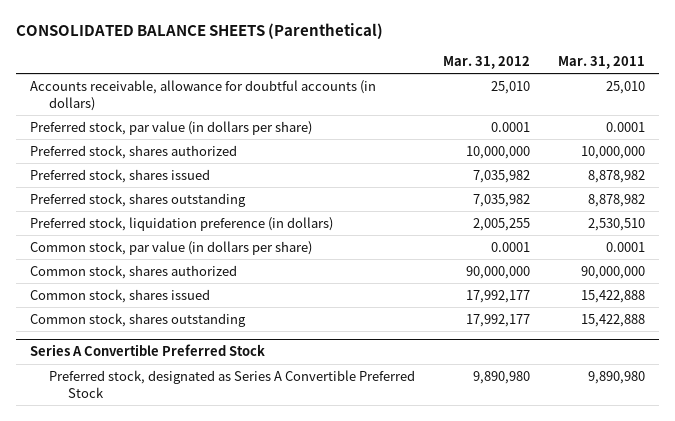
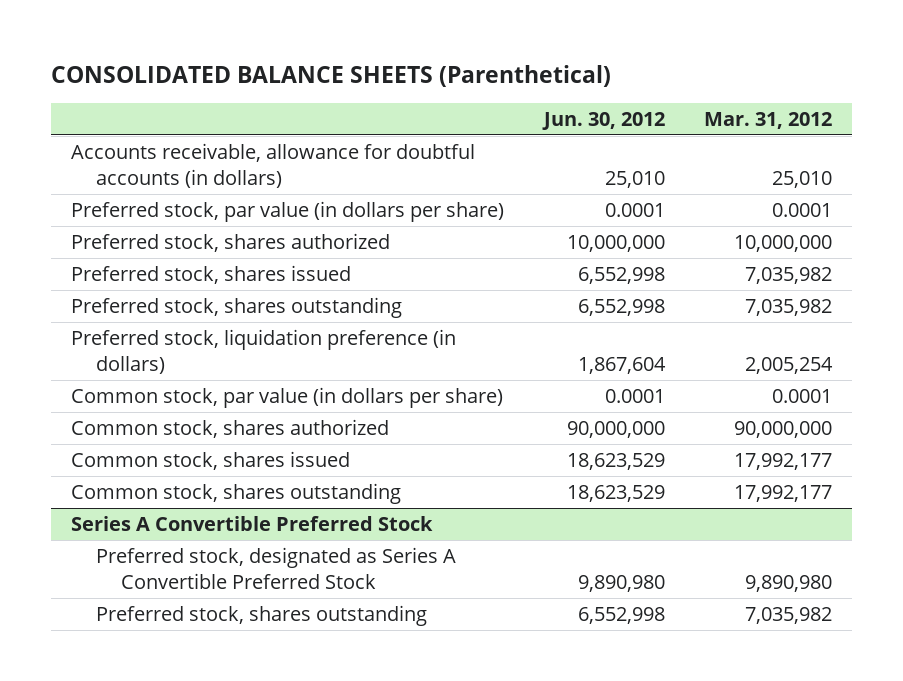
- | Mar. 31, 2012 | Mar. 31, 2011
+ | Jun. 30, 2012 | Mar. 31, 2012
- Preferred stock, liquidation preference (in dollars) | 2,005,255 | 2,530,510
+ Preferred stock, liquidation preference (in dollars) | 1,867,604 | 2,005,254
@ Series A Convertible Preferred Stock
+ Preferred stock, shares outstanding | 6,552,998 | 7,035,982

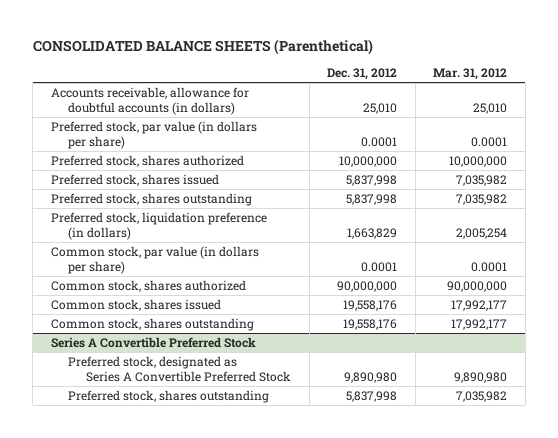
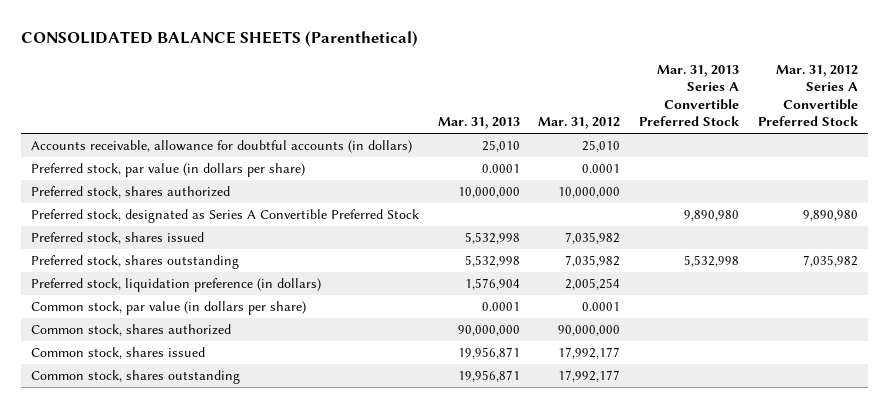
- | Dec. 31, 2012 | Mar. 31, 2012
+ | Mar. 31, 2013 | Mar. 31, 2012 | Mar. 31, 2013 Series A Convertible Preferred Stock | Mar. 31, 2012 Series A Convertible Preferred Stock
+ Preferred stock, designated as Series A Convertible Preferred Stock | | | 9,890,980 | 9,890,980
- Series A Convertible Preferred Stock
- Preferred stock, designated as Series A Convertible Preferred Stock | 9,890,980 | 9,890,980
- Preferred stock, shares outstanding | 5,837,998 | 7,035,982

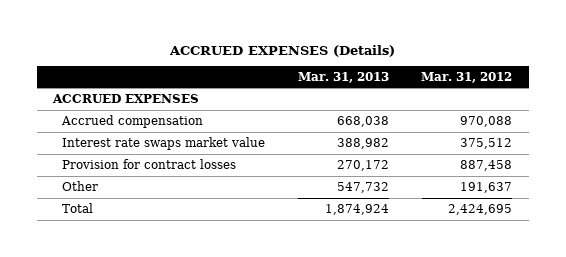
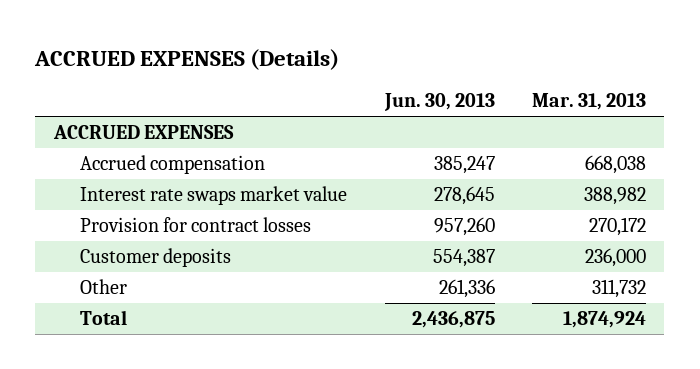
- | Mar. 31, 2013 | Mar. 31, 2012
+ | Jun. 30, 2013 | Mar. 31, 2013
- Other | 547,732 | 191,637
+ Customer deposits | 554,387 | 236,000
+ Other | 261,336 | 311,732

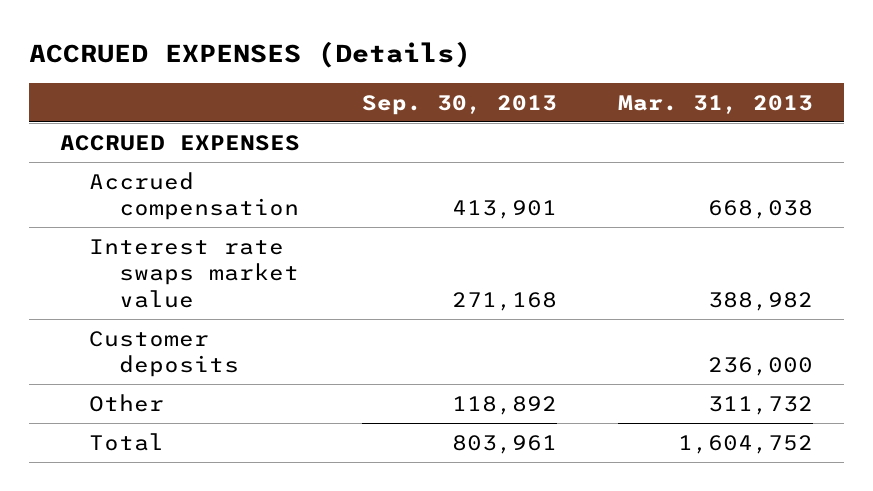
- | Jun. 30, 2013 | Mar. 31, 2013
+ | Sep. 30, 2013 | Mar. 31, 2013
- Provision for contract losses | 957,260 | 270,172
- Total | 2,436,875 | 1,874,924
+ Total | 803,961 | 1,604,752

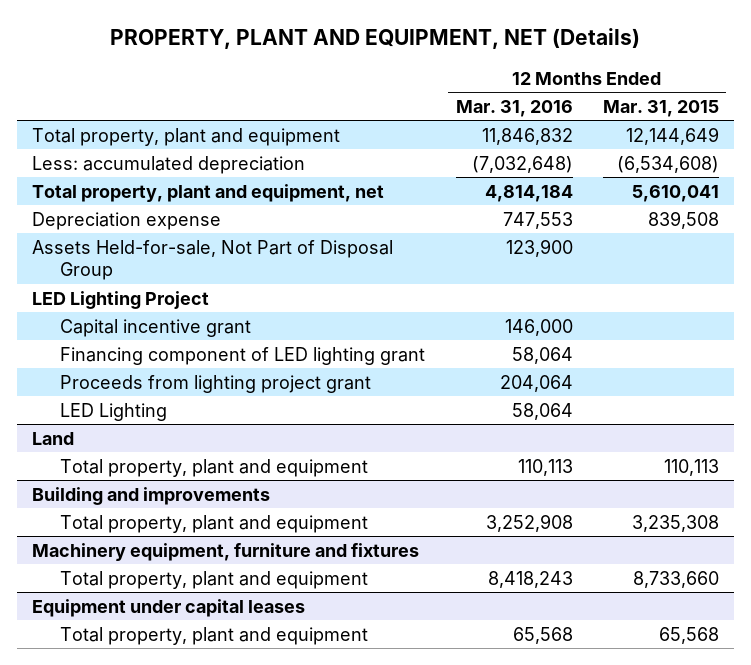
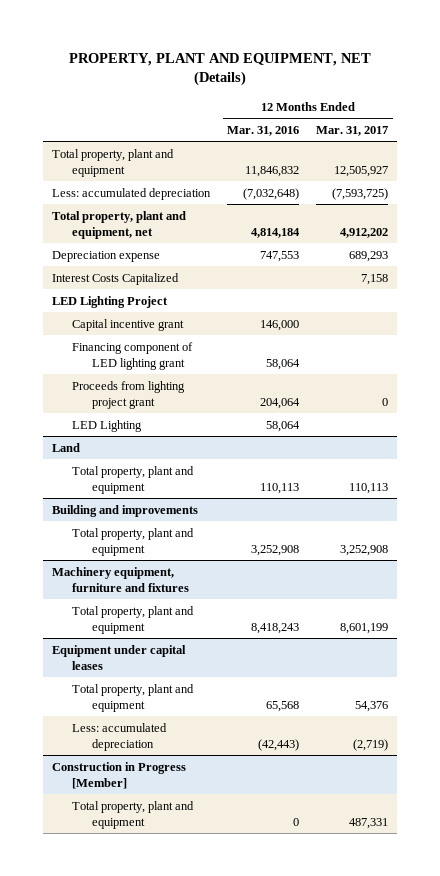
- | 12 Months Ended Mar. 31, 2016 | 12 Months Ended Mar. 31, 2015
+ | 12 Months Ended Mar. 31, 2016 | 12 Months Ended Mar. 31, 2017
- Assets Held-for-sale, Not Part of Disposal Group | 123,900 |
+ Interest Costs Capitalized | | 7,158
@ Equipment under capital leases
+ Less: accumulated depreciation | (42,443) | (2,719)
+ Construction in Progress [Member]
+ Total property, plant and equipment | 0 | 487,331

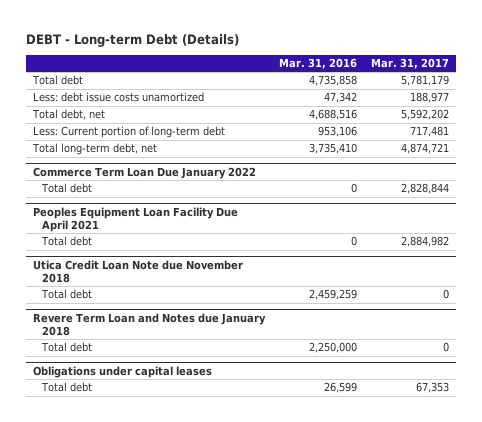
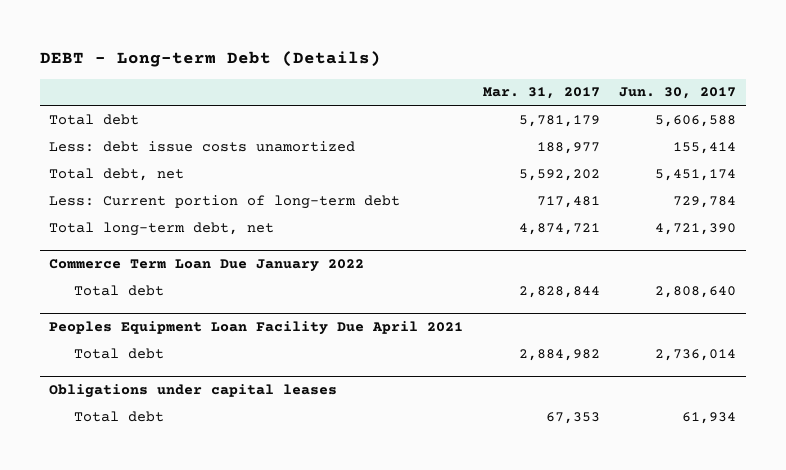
- | Mar. 31, 2016 | Mar. 31, 2017
+ | Mar. 31, 2017 | Jun. 30, 2017
- Utica Credit Loan Note due November 2018
- Total debt | 2,459,259 | 0
- Revere Term Loan and Notes due January 2018
- Total debt | 2,250,000 | 0

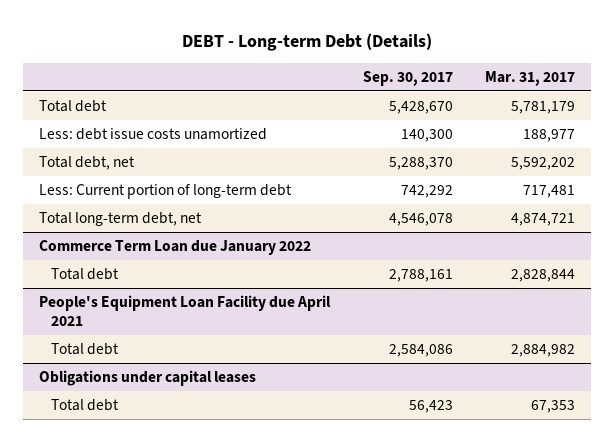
- | Mar. 31, 2017 | Jun. 30, 2017
+ | Sep. 30, 2017 | Mar. 31, 2017
- Commerce Term Loan Due January 2022
+ Commerce Term Loan due January 2022
- Peoples Equipment Loan Facility Due April 2021
+ People's Equipment Loan Facility due April 2021

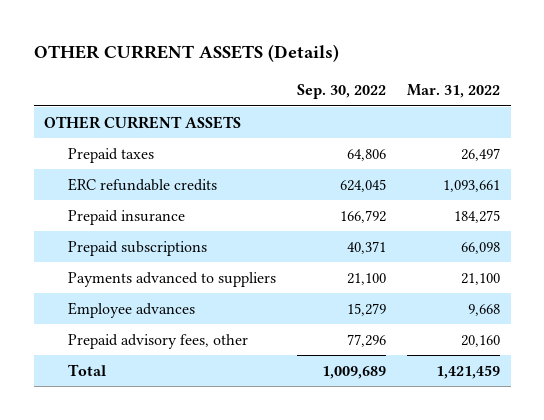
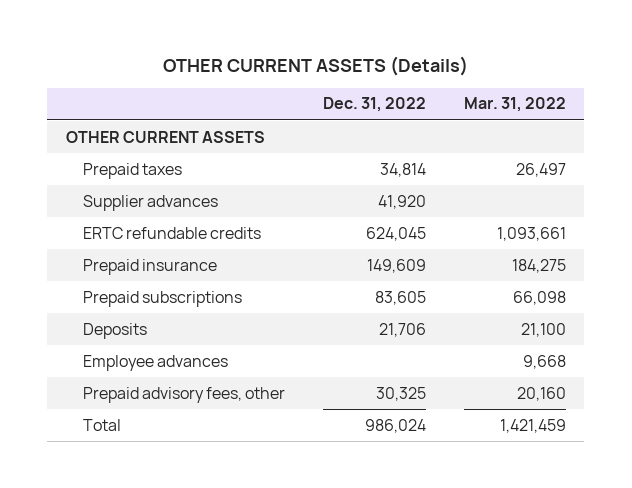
- | Sep. 30, 2022 | Mar. 31, 2022
+ | Dec. 31, 2022 | Mar. 31, 2022
- ERC refundable credits | 624,045 | 1,093,661
+ Supplier advances | 41,920 |
+ ERTC refundable credits | 624,045 | 1,093,661
- Payments advanced to suppliers | 21,100 | 21,100
+ Deposits | 21,706 | 21,100

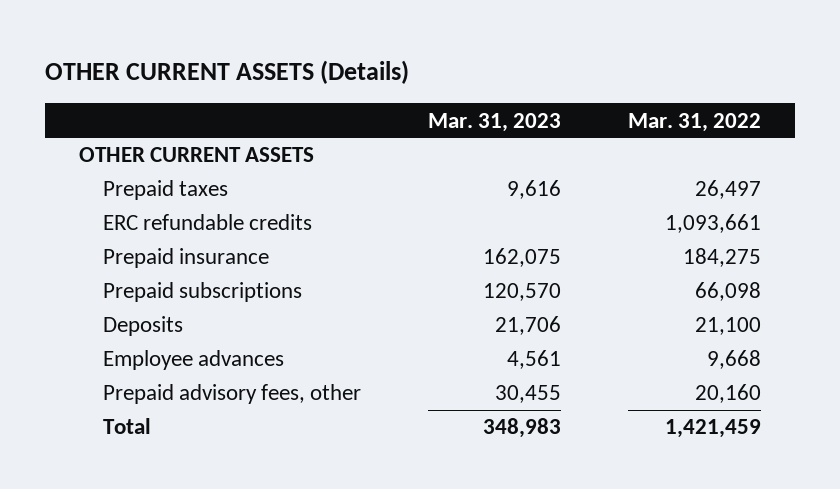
- | Dec. 31, 2022 | Mar. 31, 2022
+ | Mar. 31, 2023 | Mar. 31, 2022
- Supplier advances | 41,920 |
- ERTC refundable credits | 624,045 | 1,093,661
+ ERC refundable credits | | 1,093,661

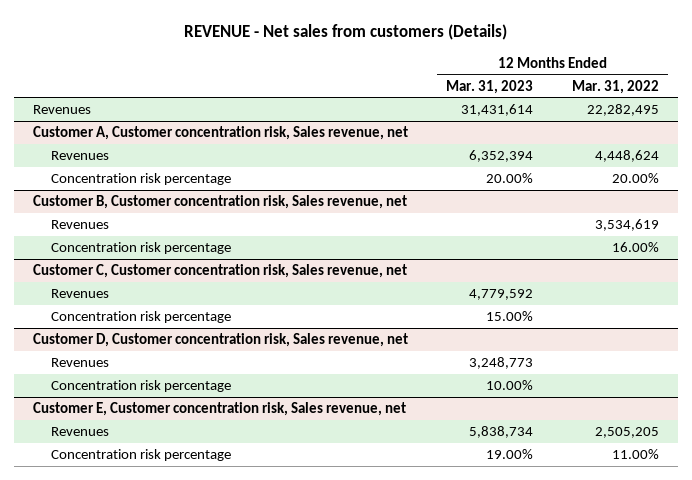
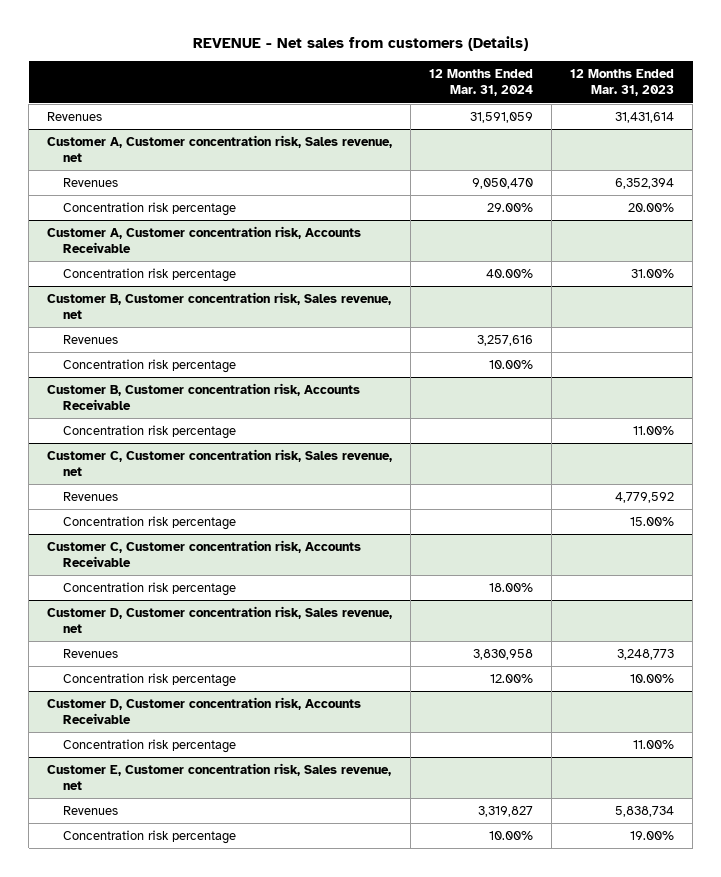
- | 12 Months Ended Mar. 31, 2023 | 12 Months Ended Mar. 31, 2022
+ | 12 Months Ended Mar. 31, 2024 | 12 Months Ended Mar. 31, 2023
+ Customer A, Customer concentration risk, Accounts Receivable
+ Concentration risk percentage | 40.00% | 31.00%
+ Customer B, Customer concentration risk, Accounts Receivable
+ Concentration risk percentage | | 11.00%
+ Customer C, Customer concentration risk, Accounts Receivable
+ Concentration risk percentage | 18.00% |
+ Customer D, Customer concentration risk, Accounts Receivable
+ Concentration risk percentage | | 11.00%

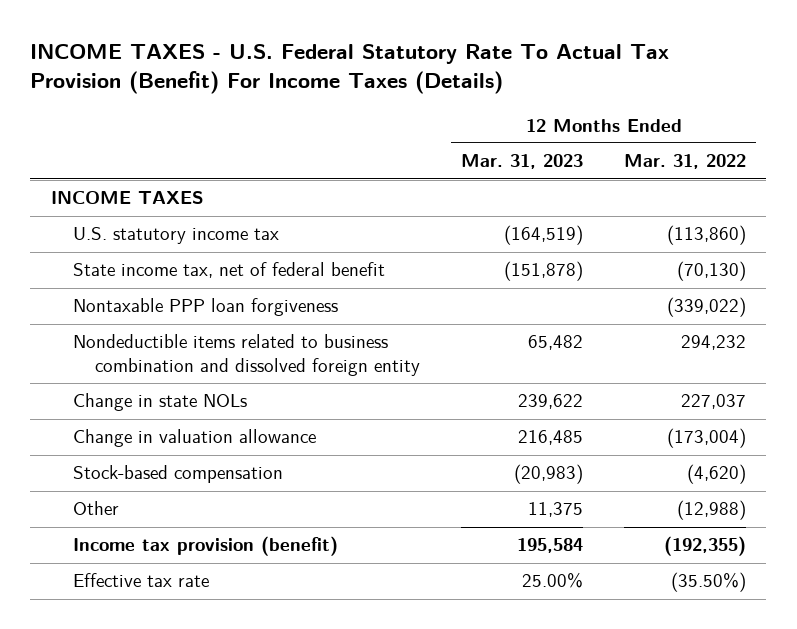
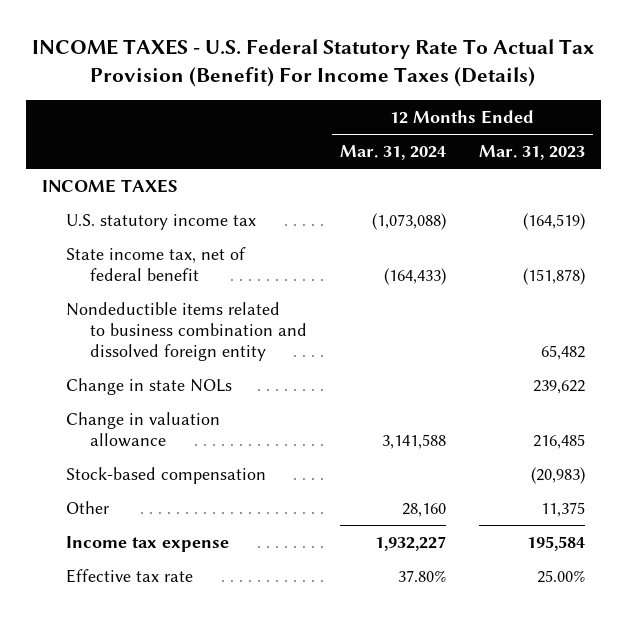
- | 12 Months Ended Mar. 31, 2023 | 12 Months Ended Mar. 31, 2022
+ | 12 Months Ended Mar. 31, 2024 | 12 Months Ended Mar. 31, 2023
- Nontaxable PPP loan forgiveness | | (339,022)
- Income tax provision (benefit) | 195,584 | (192,355)
+ Income tax expense | 1,932,227 | 195,584

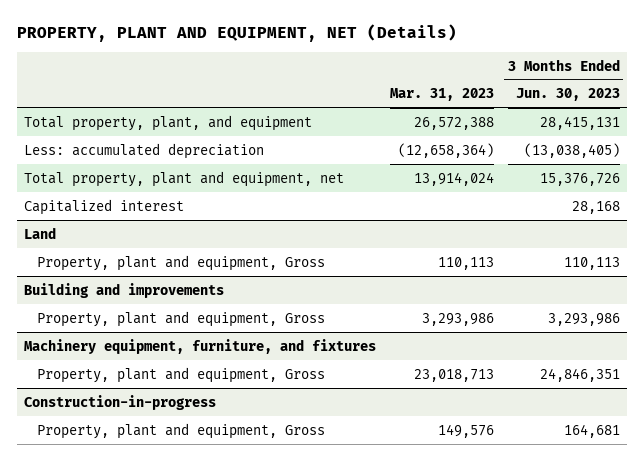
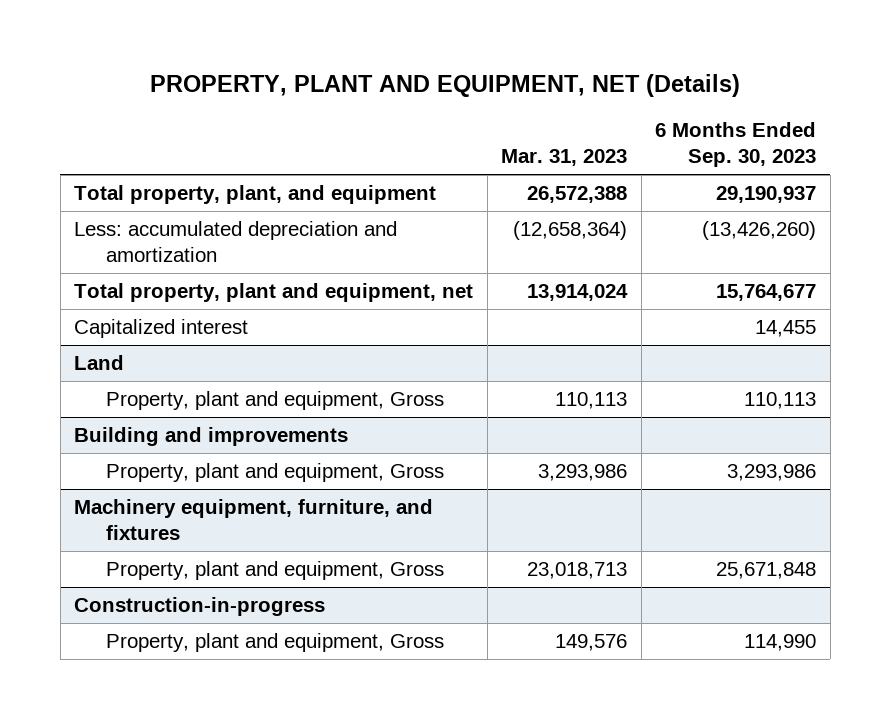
- | Mar. 31, 2023 | 3 Months Ended Jun. 30, 2023
+ | Mar. 31, 2023 | 6 Months Ended Sep. 30, 2023
- Less: accumulated depreciation | (12,658,364) | (13,038,405)
+ Less: accumulated depreciation and amortization | (12,658,364) | (13,426,260)

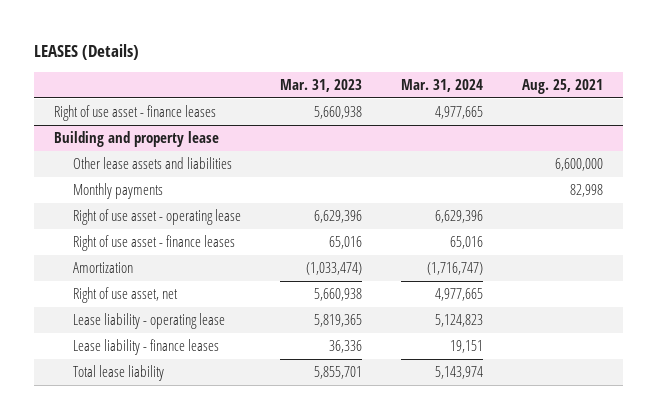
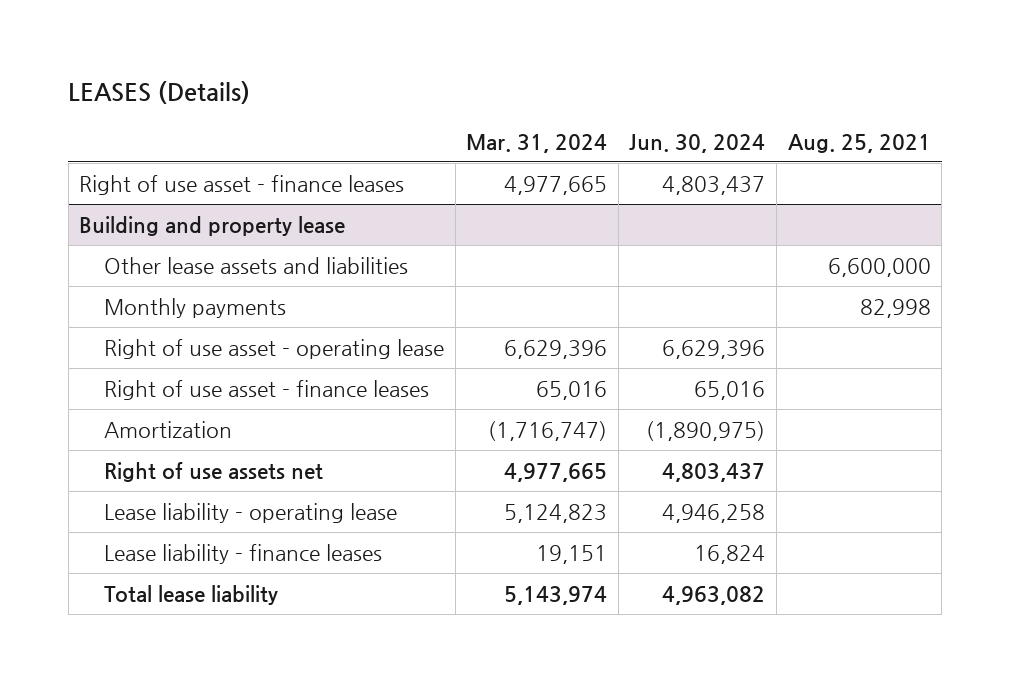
- | Mar. 31, 2023 | Mar. 31, 2024 | Aug. 25, 2021
+ | Mar. 31, 2024 | Jun. 30, 2024 | Aug. 25, 2021
@ Building and property lease
- Right of use asset, net | 5,660,938 | 4,977,665 |
+ Right of use assets net | 4,977,665 | 4,803,437 |

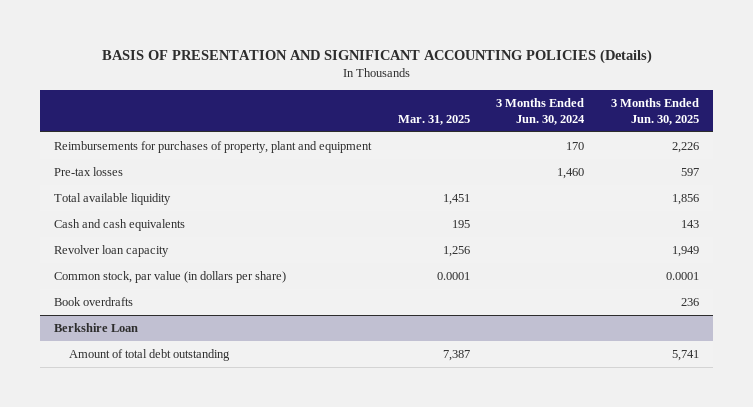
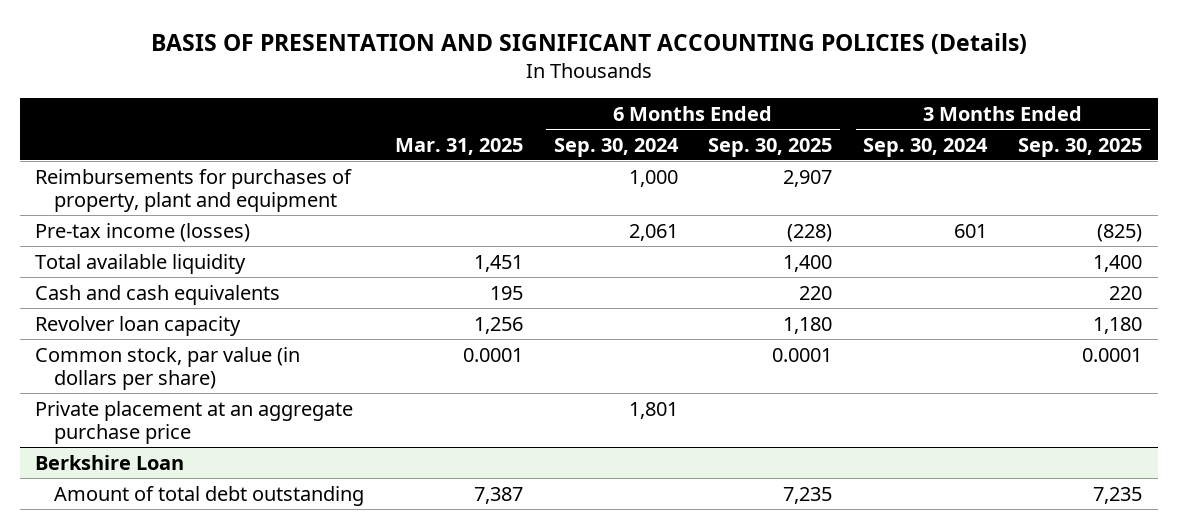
- | Mar. 31, 2025 | 3 Months Ended Jun. 30, 2024 | 3 Months Ended Jun. 30, 2025
+ | Mar. 31, 2025 | 6 Months Ended Sep. 30, 2024 | 6 Months Ended Sep. 30, 2025 | 3 Months Ended Sep. 30, 2024 | 3 Months Ended Sep. 30, 2025
- Pre-tax losses | | 1,460 | 597
+ Pre-tax income (losses) | | 2,061 | (228) | 601 | (825)
- Book overdrafts | | | 236
+ Private placement at an aggregate purchase price | | 1,801 | | |

